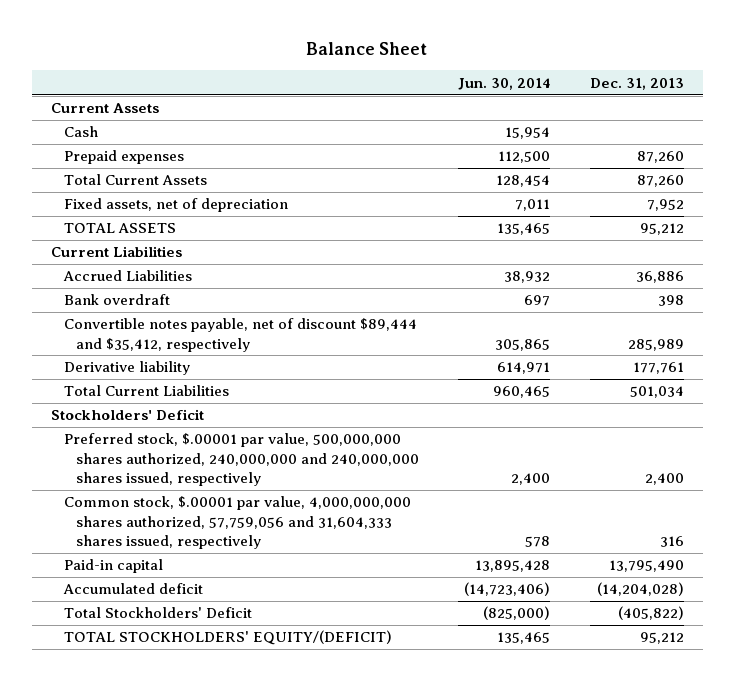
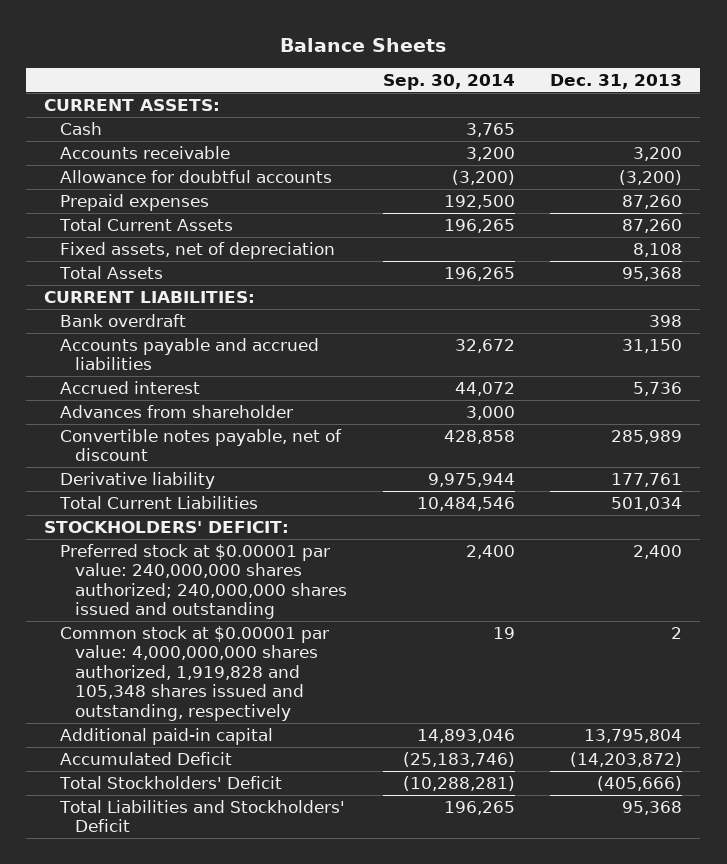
- Balance Sheet
+ Balance Sheets
- | Jun. 30, 2014 | Dec. 31, 2013
+ | Sep. 30, 2014 | Dec. 31, 2013
- Current Assets
+ CURRENT ASSETS:
+ Accounts receivable | 3,200 | 3,200
+ Allowance for doubtful accounts | (3,200) | (3,200)
- Fixed assets, net of depreciation | 7,011 | 7,952
- TOTAL ASSETS | 135,465 | 95,212
- Current Liabilities
- Accrued Liabilities | 38,932 | 36,886
+ Fixed assets, net of depreciation | | 8,108
+ Total Assets | 196,265 | 95,368
+ CURRENT LIABILITIES:
- Convertible notes payable, net of discount $89,444 and $35,412, respectively | 305,865 | 285,989
+ Accounts payable and accrued liabilities | 32,672 | 31,150
+ Accrued interest | 44,072 | 5,736
+ Advances from shareholder | 3,000 |
+ Convertible notes payable, net of discount | 428,858 | 285,989
- Stockholders' Deficit
- Preferred stock, $.00001 par value, 500,000,000 shares authorized, 240,000,000 and 240,000,000 shares issued, respectively | 2,400 | 2,400
- Common stock, $.00001 par value, 4,000,000,000 shares authorized, 57,759,056 and 31,604,333 shares issued, respectively | 578 | 316
- Paid-in capital | 13,895,428 | 13,795,490
- Accumulated deficit | (14,723,406) | (14,204,028)
- Total Stockholders' Deficit | (825,000) | (405,822)
- TOTAL STOCKHOLDERS' EQUITY/(DEFICIT) | 135,465 | 95,212
+ STOCKHOLDERS' DEFICIT:
+ Preferred stock at $0.00001 par value: 240,000,000 shares authorized; 240,000,000 shares issued and outstanding | 2,400 | 2,400
+ Common stock at $0.00001 par value: 4,000,000,000 shares authorized, 1,919,828 and 105,348 shares issued and outstanding, respectively | 19 | 2
+ Additional paid-in capital | 14,893,046 | 13,795,804
+ Accumulated Deficit | (25,183,746) | (14,203,872)
+ Total Stockholders' Deficit | (10,288,281) | (405,666)
+ Total Liabilities and Stockholders' Deficit | 196,265 | 95,368

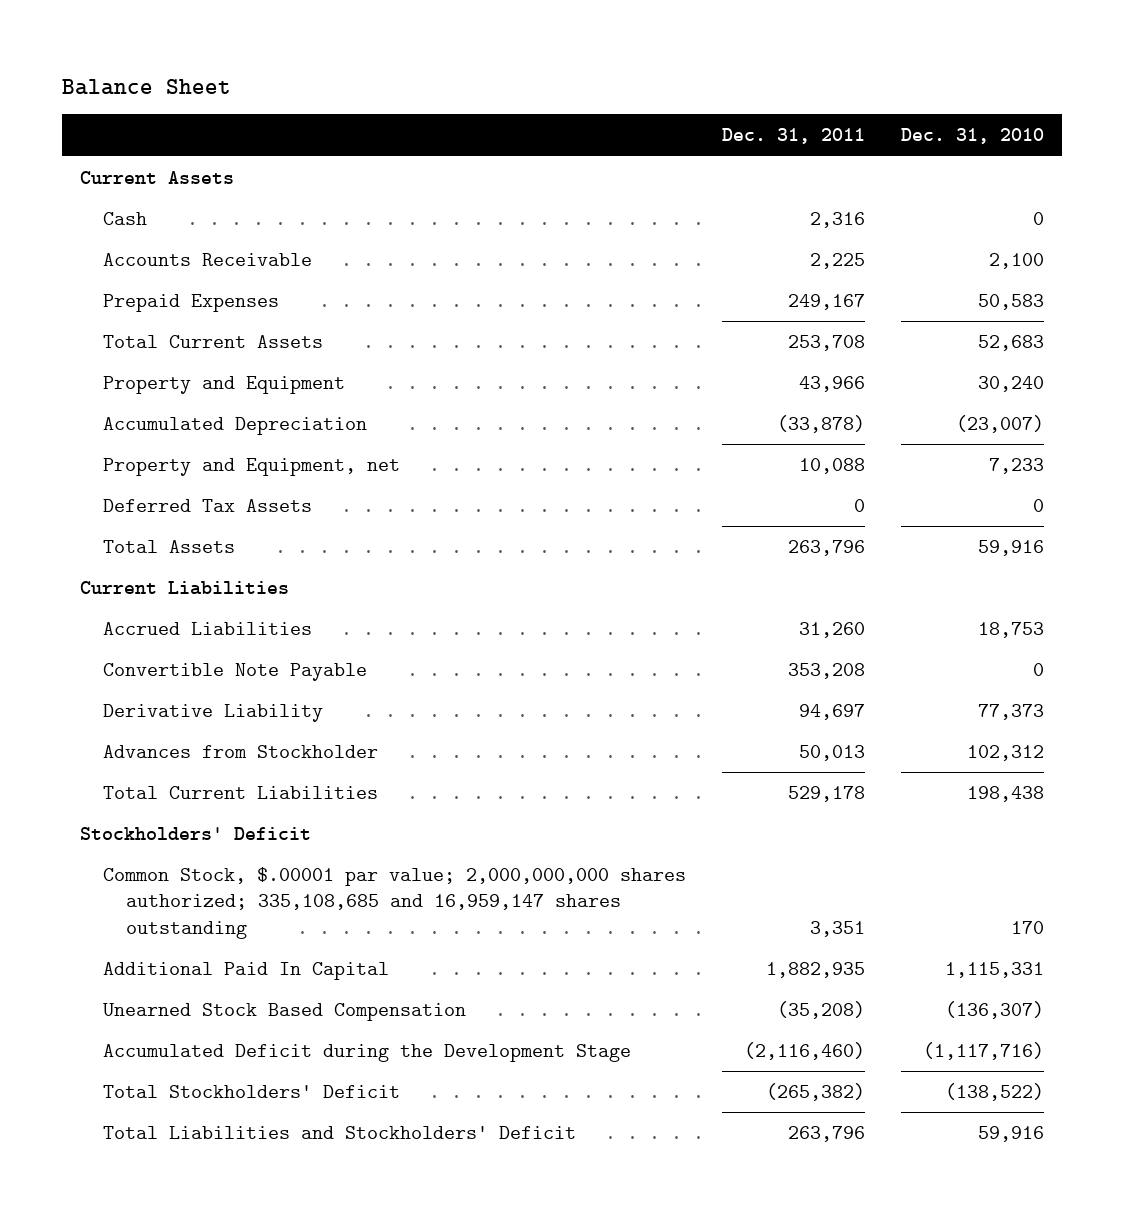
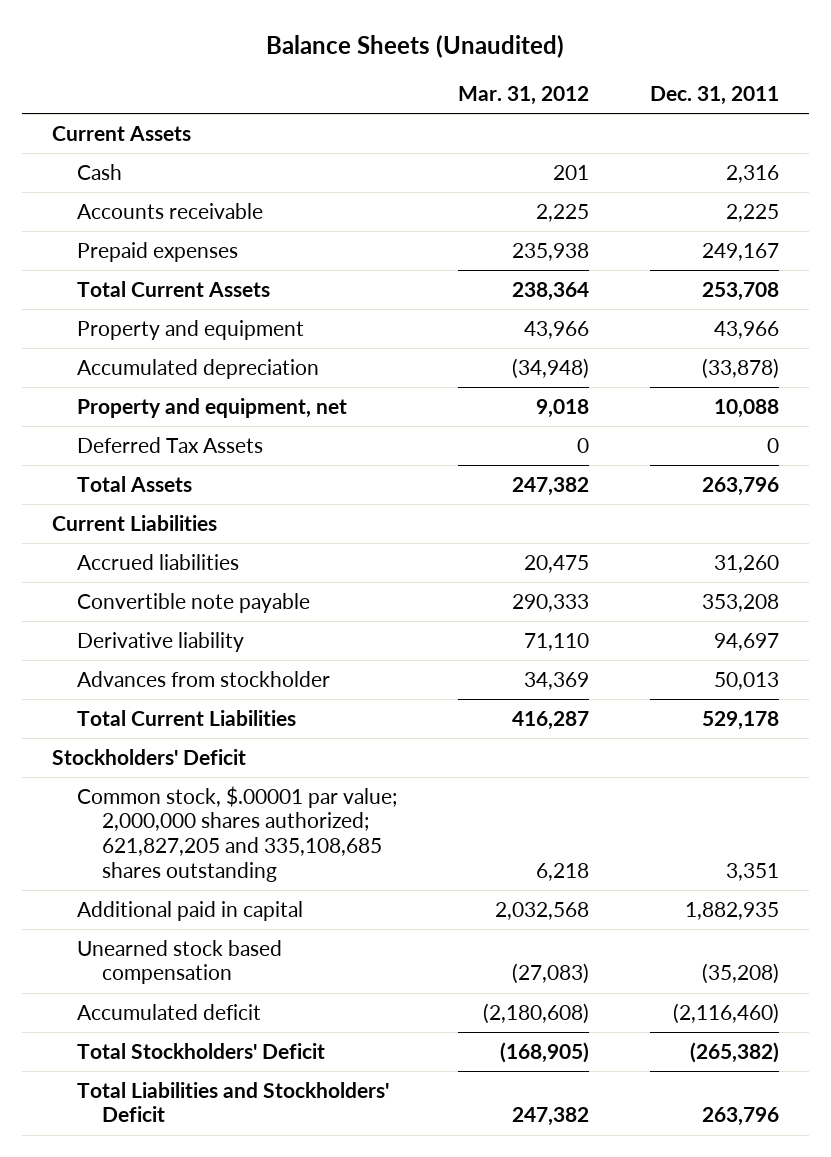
- Balance Sheet
+ Balance Sheets (Unaudited)
- | Dec. 31, 2011 | Dec. 31, 2010
+ | Mar. 31, 2012 | Dec. 31, 2011
- Accounts Receivable | 2,225 | 2,100
- Prepaid Expenses | 249,167 | 50,583
+ Accounts receivable | 2,225 | 2,225
+ Prepaid expenses | 235,938 | 249,167
- Property and Equipment | 43,966 | 30,240
- Accumulated Depreciation | (33,878) | (23,007)
- Property and Equipment, net | 10,088 | 7,233
+ Property and equipment | 43,966 | 43,966
+ Accumulated depreciation | (34,948) | (33,878)
+ Property and equipment, net | 9,018 | 10,088
- Accrued Liabilities | 31,260 | 18,753
- Convertible Note Payable | 353,208 | 0
- Derivative Liability | 94,697 | 77,373
- Advances from Stockholder | 50,013 | 102,312
+ Accrued liabilities | 20,475 | 31,260
+ Convertible note payable | 290,333 | 353,208
+ Derivative liability | 71,110 | 94,697
+ Advances from stockholder | 34,369 | 50,013
- Common Stock, $.00001 par value; 2,000,000,000 shares authorized; 335,108,685 and 16,959,147 shares outstanding | 3,351 | 170
- Additional Paid In Capital | 1,882,935 | 1,115,331
- Unearned Stock Based Compensation | (35,208) | (136,307)
- Accumulated Deficit during the Development Stage | (2,116,460) | (1,117,716)
+ Common stock, $.00001 par value; 2,000,000 shares authorized; 621,827,205 and 335,108,685 shares outstanding | 6,218 | 3,351
+ Additional paid in capital | 2,032,568 | 1,882,935
+ Unearned stock based compensation | (27,083) | (35,208)
+ Accumulated deficit | (2,180,608) | (2,116,460)

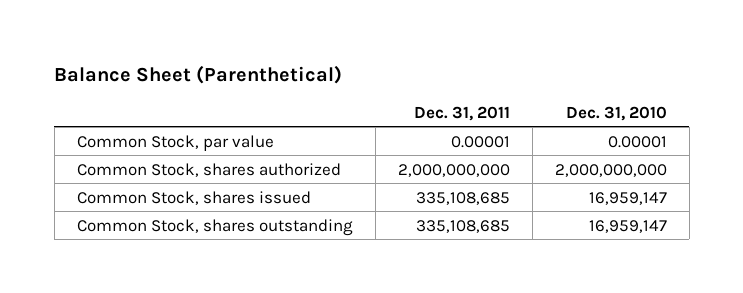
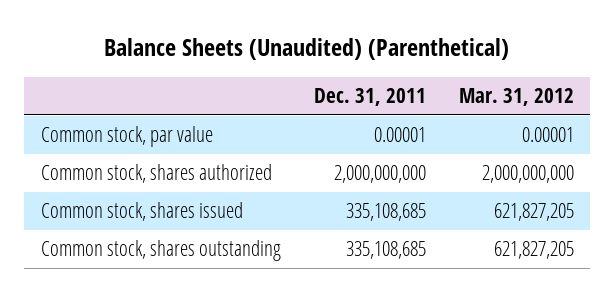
- Balance Sheet (Parenthetical)
+ Balance Sheets (Unaudited) (Parenthetical)
- | Dec. 31, 2011 | Dec. 31, 2010
+ | Dec. 31, 2011 | Mar. 31, 2012
- Common Stock, par value | 0.00001 | 0.00001
- Common Stock, shares authorized | 2,000,000,000 | 2,000,000,000
- Common Stock, shares issued | 335,108,685 | 16,959,147
- Common Stock, shares outstanding | 335,108,685 | 16,959,147
+ Common stock, par value | 0.00001 | 0.00001
+ Common stock, shares authorized | 2,000,000,000 | 2,000,000,000
+ Common stock, shares issued | 335,108,685 | 621,827,205
+ Common stock, shares outstanding | 335,108,685 | 621,827,205

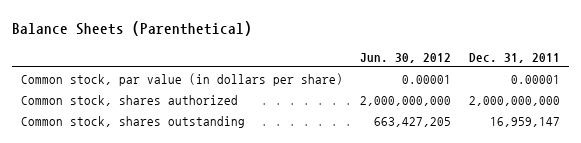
- Balance Sheets (Unaudited) (Parenthetical)
+ Balance Sheets (Parenthetical)
- | Dec. 31, 2011 | Mar. 31, 2012
+ | Jun. 30, 2012 | Dec. 31, 2011
- Common stock, par value | 0.00001 | 0.00001
+ Common stock, par value (in dollars per share) | 0.00001 | 0.00001
- Common stock, shares issued | 335,108,685 | 621,827,205
- Common stock, shares outstanding | 335,108,685 | 621,827,205
+ Common stock, shares outstanding | 663,427,205 | 16,959,147

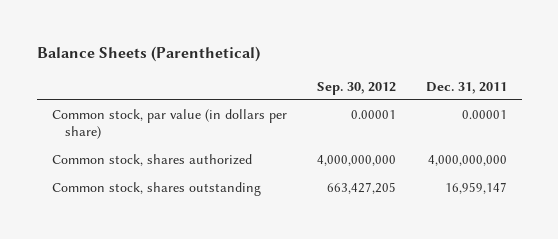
- | Jun. 30, 2012 | Dec. 31, 2011
+ | Sep. 30, 2012 | Dec. 31, 2011
- Common stock, shares authorized | 2,000,000,000 | 2,000,000,000
+ Common stock, shares authorized | 4,000,000,000 | 4,000,000,000

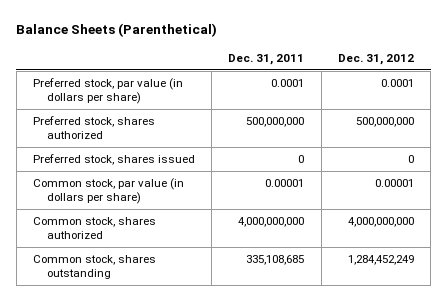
- | Sep. 30, 2012 | Dec. 31, 2011
+ | Dec. 31, 2011 | Dec. 31, 2012
+ Preferred stock, par value (in dollars per share) | 0.0001 | 0.0001
+ Preferred stock, shares authorized | 500,000,000 | 500,000,000
+ Preferred stock, shares issued | 0 | 0
- Common stock, shares outstanding | 663,427,205 | 16,959,147
+ Common stock, shares outstanding | 335,108,685 | 1,284,452,249

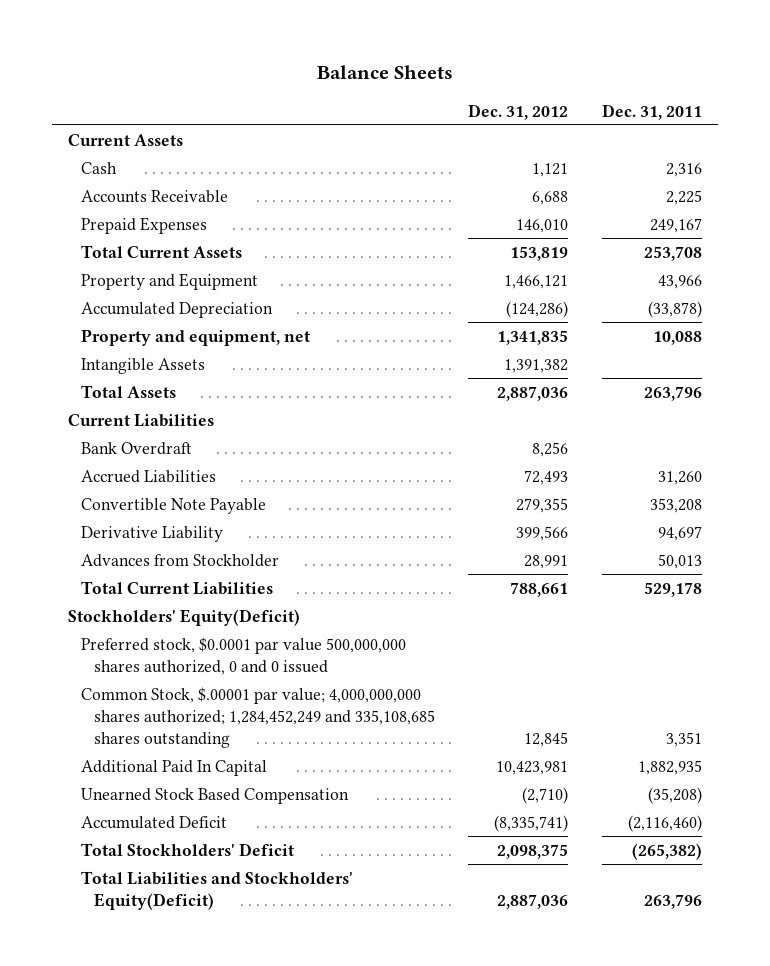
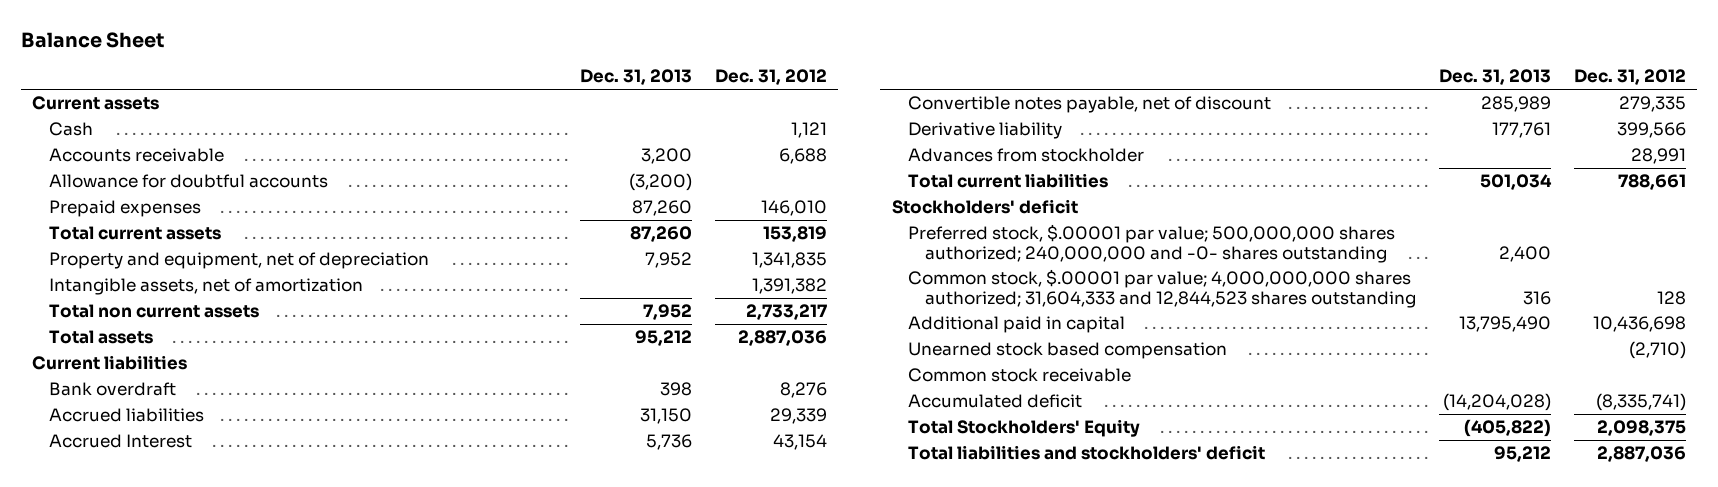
- Balance Sheets
+ Balance Sheet
- | Dec. 31, 2012 | Dec. 31, 2011
+ | Dec. 31, 2013 | Dec. 31, 2012
- Current Assets
+ Current assets
- Accounts Receivable | 6,688 | 2,225
- Prepaid Expenses | 146,010 | 249,167
- Total Current Assets | 153,819 | 253,708
- Property and Equipment | 1,466,121 | 43,966
- Accumulated Depreciation | (124,286) | (33,878)
- Property and equipment, net | 1,341,835 | 10,088
- Intangible Assets | 1,391,382 |
- Total Assets | 2,887,036 | 263,796
- Current Liabilities
- Bank Overdraft | 8,256 |
- Accrued Liabilities | 72,493 | 31,260
- Convertible Note Payable | 279,355 | 353,208
- Derivative Liability | 399,566 | 94,697
- Advances from Stockholder | 28,991 | 50,013
- Total Current Liabilities | 788,661 | 529,178
- Stockholders' Equity(Deficit)
- Preferred stock, $0.0001 par value 500,000,000 shares authorized, 0 and 0 issued
- Common Stock, $.00001 par value; 4,000,000,000 shares authorized; 1,284,452,249 and 335,108,685 shares outstanding | 12,845 | 3,351
- Additional Paid In Capital | 10,423,981 | 1,882,935
- Unearned Stock Based Compensation | (2,710) | (35,208)
- Accumulated Deficit | (8,335,741) | (2,116,460)
- Total Stockholders' Deficit | 2,098,375 | (265,382)
- Total Liabilities and Stockholders' Equity(Deficit) | 2,887,036 | 263,796
+ Accounts receivable | 3,200 | 6,688
+ Allowance for doubtful accounts | (3,200) |
+ Prepaid expenses | 87,260 | 146,010
+ Total current assets | 87,260 | 153,819
+ Property and equipment, net of depreciation | 7,952 | 1,341,835
+ Intangible assets, net of amortization | | 1,391,382
+ Total non current assets | 7,952 | 2,733,217
+ Total assets | 95,212 | 2,887,036
+ Current liabilities
+ Bank overdraft | 398 | 8,276
+ Accrued liabilities | 31,150 | 29,339
+ Accrued Interest | 5,736 | 43,154
+ Convertible notes payable, net of discount | 285,989 | 279,335
+ Derivative liability | 177,761 | 399,566
+ Advances from stockholder | | 28,991
+ Total current liabilities | 501,034 | 788,661
+ Stockholders' deficit
+ Preferred stock, $.00001 par value; 500,000,000 shares authorized; 240,000,000 and -0- shares outstanding | 2,400 |
+ Common stock, $.00001 par value; 4,000,000,000 shares authorized; 31,604,333 and 12,844,523 shares outstanding | 316 | 128
+ Additional paid in capital | 13,795,490 | 10,436,698
+ Unearned stock based compensation | | (2,710)
+ Common stock receivable
+ Accumulated deficit | (14,204,028) | (8,335,741)
+ Total Stockholders' Equity | (405,822) | 2,098,375
+ Total liabilities and stockholders' deficit | 95,212 | 2,887,036

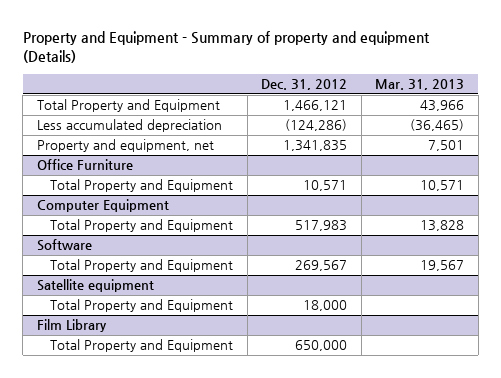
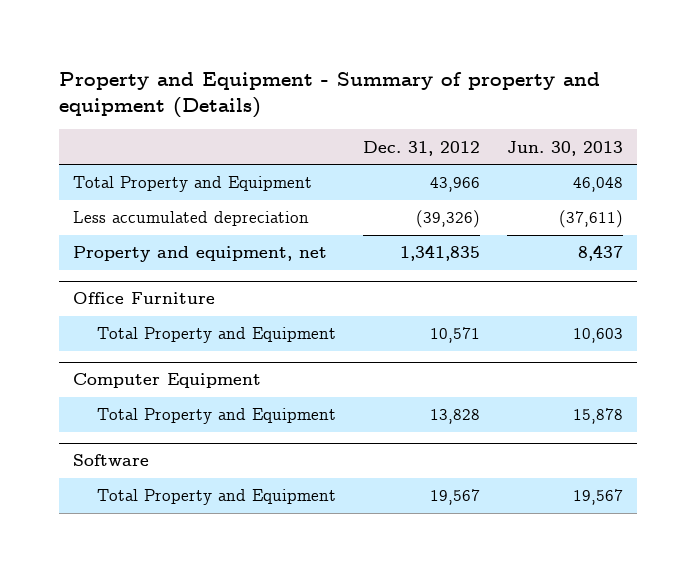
- | Dec. 31, 2012 | Mar. 31, 2013
+ | Dec. 31, 2012 | Jun. 30, 2013
- Total Property and Equipment | 1,466,121 | 43,966
- Less accumulated depreciation | (124,286) | (36,465)
+ Total Property and Equipment | 43,966 | 46,048
+ Less accumulated depreciation | (39,326) | (37,611)
@ Computer Equipment
- Total Property and Equipment | 517,983 | 13,828
+ Total Property and Equipment | 13,828 | 15,878
@ Software
- Total Property and Equipment | 269,567 | 19,567
- Satellite equipment
- Total Property and Equipment | 18,000 |
- Film Library
- Total Property and Equipment | 650,000 |
@ Software
+ Total Property and Equipment | 19,567 | 19,567

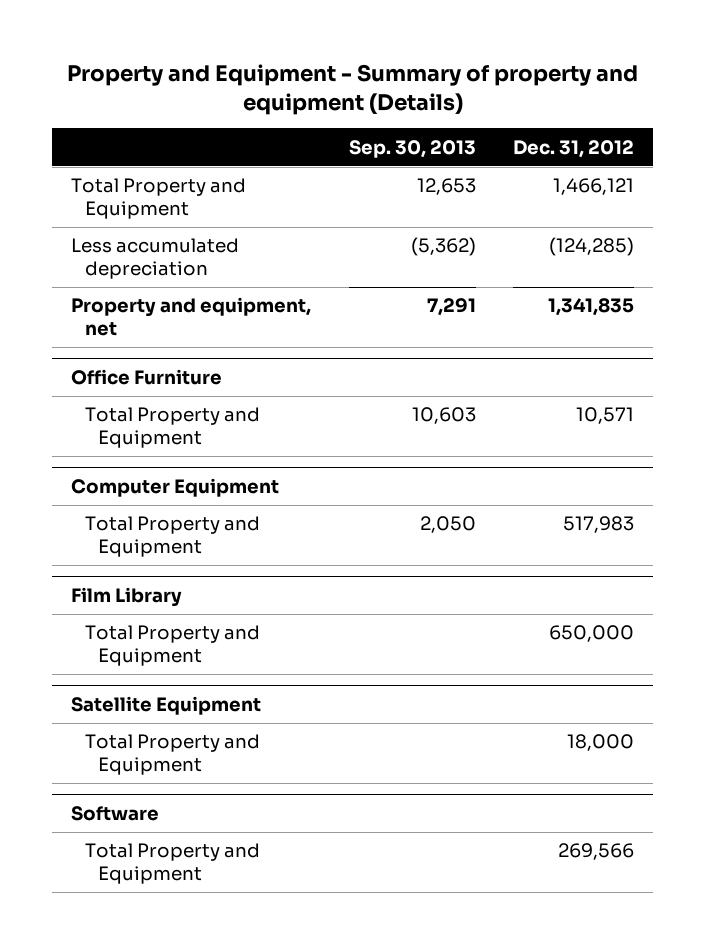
- | Dec. 31, 2012 | Jun. 30, 2013
+ | Sep. 30, 2013 | Dec. 31, 2012
- Total Property and Equipment | 43,966 | 46,048
- Less accumulated depreciation | (39,326) | (37,611)
+ Total Property and Equipment | 12,653 | 1,466,121
+ Less accumulated depreciation | (5,362) | (124,285)
@ Computer Equipment
- Total Property and Equipment | 13,828 | 15,878
+ Total Property and Equipment | 2,050 | 517,983
+ Film Library
+ Total Property and Equipment | | 650,000
+ Satellite Equipment
+ Total Property and Equipment | | 18,000
@ Software
- Total Property and Equipment | 19,567 | 19,567
+ Total Property and Equipment | | 269,566

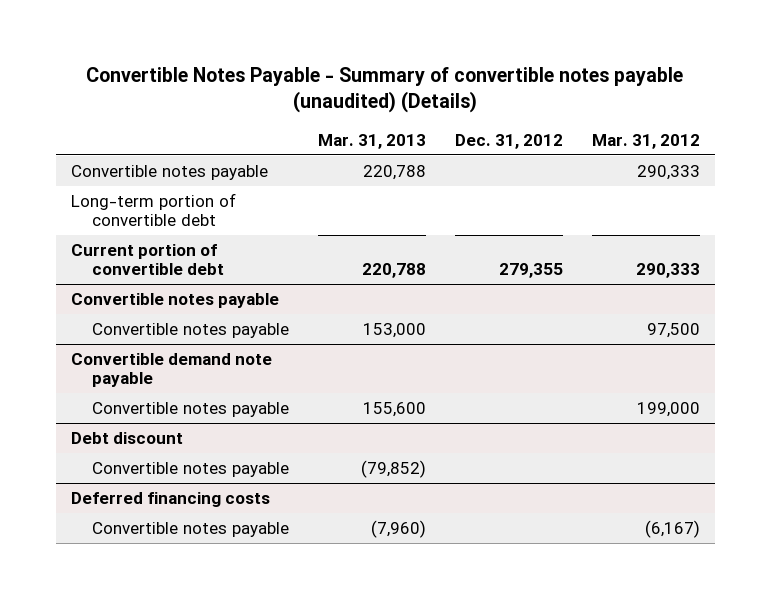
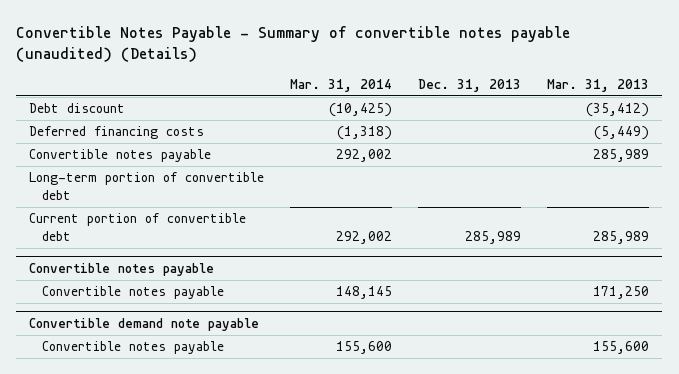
- | Mar. 31, 2013 | Dec. 31, 2012 | Mar. 31, 2012
+ | Mar. 31, 2014 | Dec. 31, 2013 | Mar. 31, 2013
- Convertible notes payable | 220,788 | | 290,333
+ Debt discount | (10,425) | | (35,412)
+ Deferred financing costs | (1,318) | | (5,449)
+ Convertible notes payable | 292,002 | | 285,989
- Current portion of convertible debt | 220,788 | 279,355 | 290,333
+ Current portion of convertible debt | 292,002 | 285,989 | 285,989
@ Convertible notes payable
- Convertible notes payable | 153,000 | | 97,500
+ Convertible notes payable | 148,145 | | 171,250
- Debt discount
- Convertible notes payable | (79,852) | |
- Deferred financing costs
- Convertible notes payable | (7,960) | | (6,167)

